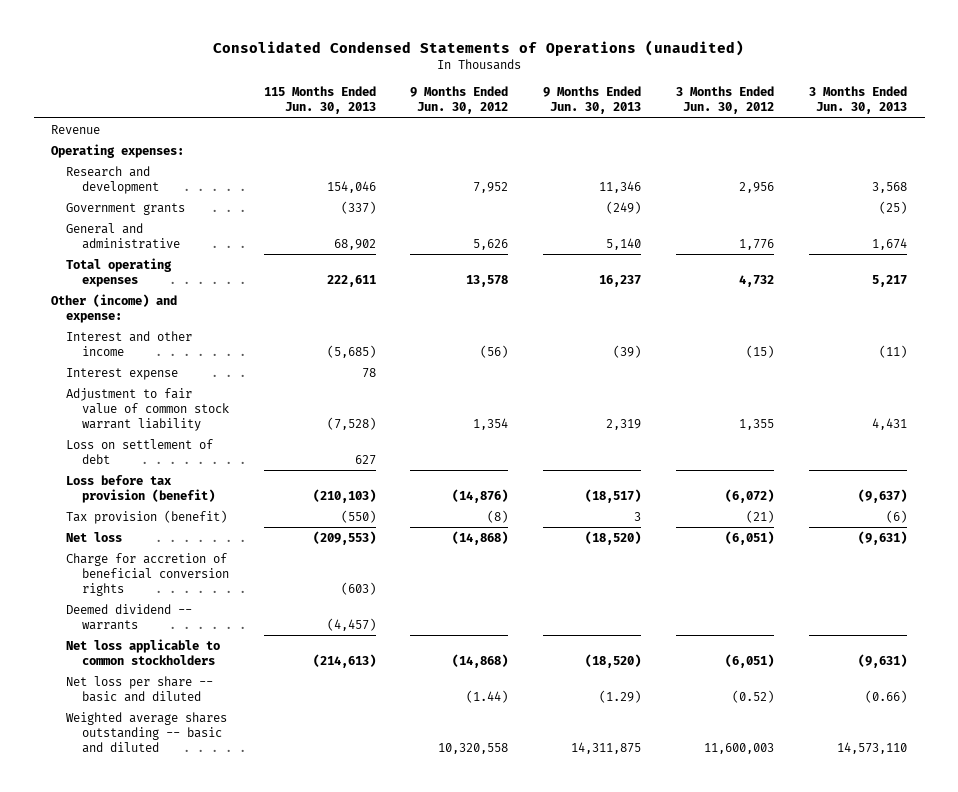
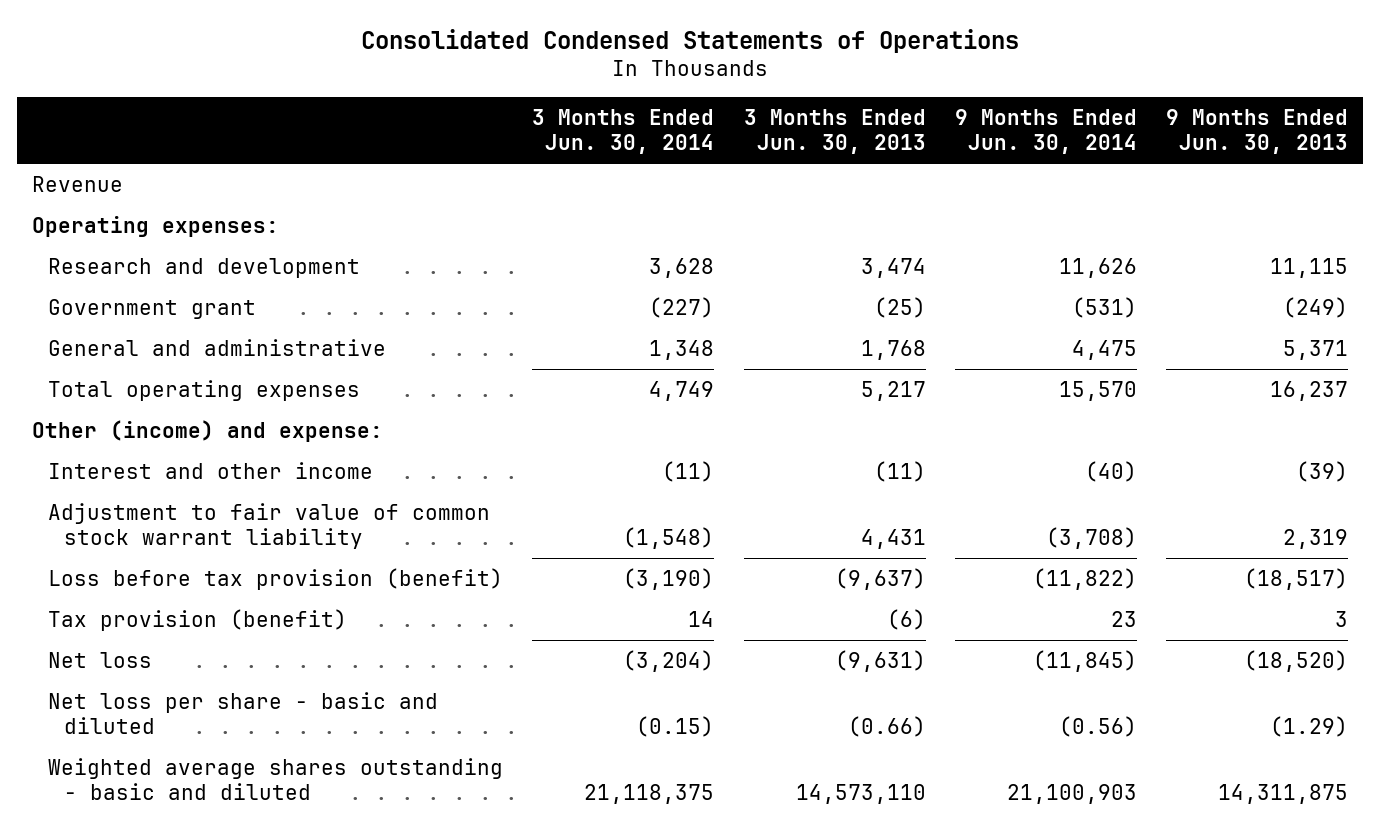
- Consolidated Condensed Statements of Operations (unaudited)
+ Consolidated Condensed Statements of Operations
- | 115 Months Ended Jun. 30, 2013 | 9 Months Ended Jun. 30, 2012 | 9 Months Ended Jun. 30, 2013 | 3 Months Ended Jun. 30, 2012 | 3 Months Ended Jun. 30, 2013
+ | 3 Months Ended Jun. 30, 2014 | 3 Months Ended Jun. 30, 2013 | 9 Months Ended Jun. 30, 2014 | 9 Months Ended Jun. 30, 2013
- Research and development | 154,046 | 7,952 | 11,346 | 2,956 | 3,568
- Government grants | (337) | | (249) | | (25)
- General and administrative | 68,902 | 5,626 | 5,140 | 1,776 | 1,674
+ Research and development | 3,628 | 3,474 | 11,626 | 11,115
+ Government grant | (227) | (25) | (531) | (249)
+ General and administrative | 1,348 | 1,768 | 4,475 | 5,371
- Interest expense | 78 | | | |
- Loss on settlement of debt | 627 | | | |
- Charge for accretion of beneficial conversion rights | (603) | | | |
- Deemed dividend -- warrants | (4,457) | | | |
- Net loss applicable to common stockholders | (214,613) | (14,868) | (18,520) | (6,051) | (9,631)
- Net loss per share -- basic and diluted | | (1.44) | (1.29) | (0.52) | (0.66)
- Weighted average shares outstanding -- basic and diluted | | 10,320,558 | 14,311,875 | 11,600,003 | 14,573,110
+ Net loss per share - basic and diluted | (0.15) | (0.66) | (0.56) | (1.29)
+ Weighted average shares outstanding - basic and diluted | 21,118,375 | 14,573,110 | 21,100,903 | 14,311,875

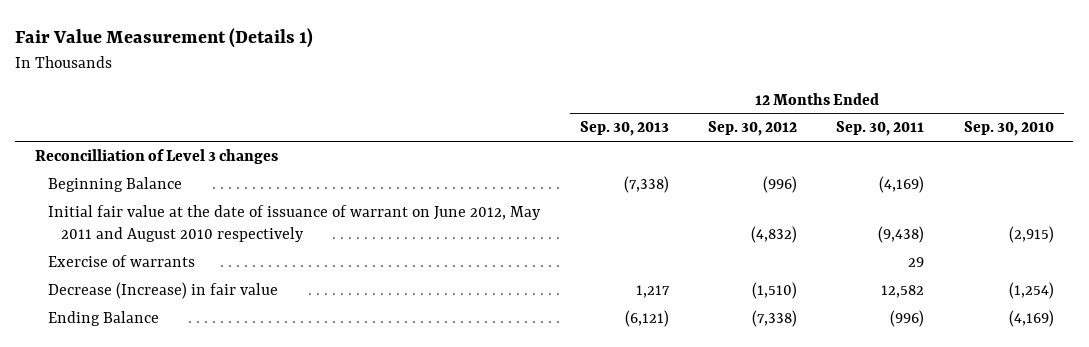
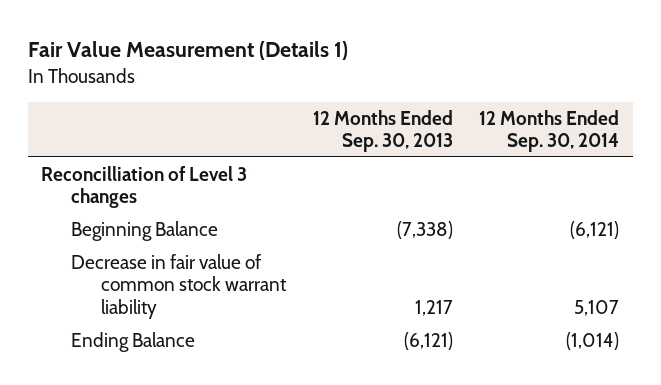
- | 12 Months Ended Sep. 30, 2013 | 12 Months Ended Sep. 30, 2012 | 12 Months Ended Sep. 30, 2011 | 12 Months Ended Sep. 30, 2010
+ | 12 Months Ended Sep. 30, 2013 | 12 Months Ended Sep. 30, 2014
- Initial fair value at the date of issuance of warrant on June 2012, May 2011 and August 2010 respectively | | (4,832) | (9,438) | (2,915)
- Exercise of warrants | | | 29 |
- Decrease (Increase) in fair value | 1,217 | (1,510) | 12,582 | (1,254)
+ Decrease in fair value of common stock warrant liability | 1,217 | 5,107

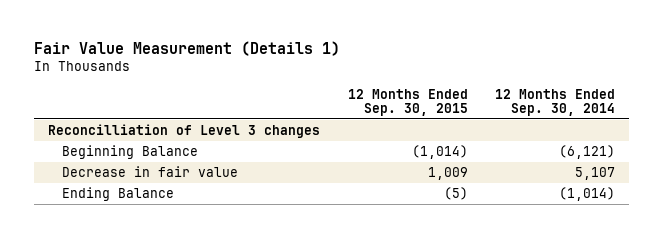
- | 12 Months Ended Sep. 30, 2013 | 12 Months Ended Sep. 30, 2014
+ | 12 Months Ended Sep. 30, 2015 | 12 Months Ended Sep. 30, 2014
- Decrease in fair value of common stock warrant liability | 1,217 | 5,107
+ Decrease in fair value | 1,009 | 5,107

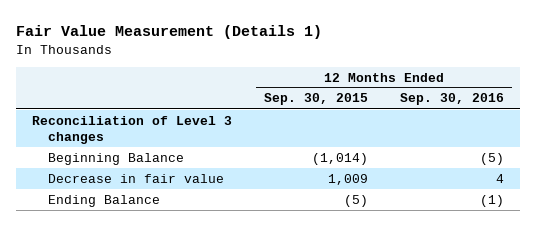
- | 12 Months Ended Sep. 30, 2015 | 12 Months Ended Sep. 30, 2014
+ | 12 Months Ended Sep. 30, 2015 | 12 Months Ended Sep. 30, 2016
- Reconcilliation of Level 3 changes
+ Reconciliation of Level 3 changes

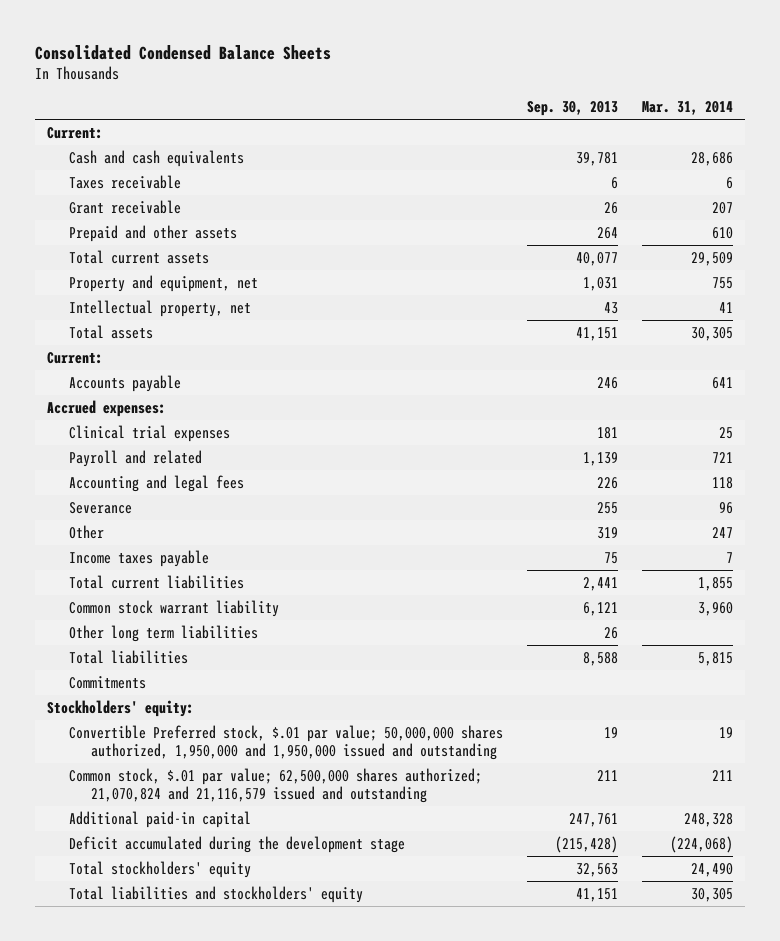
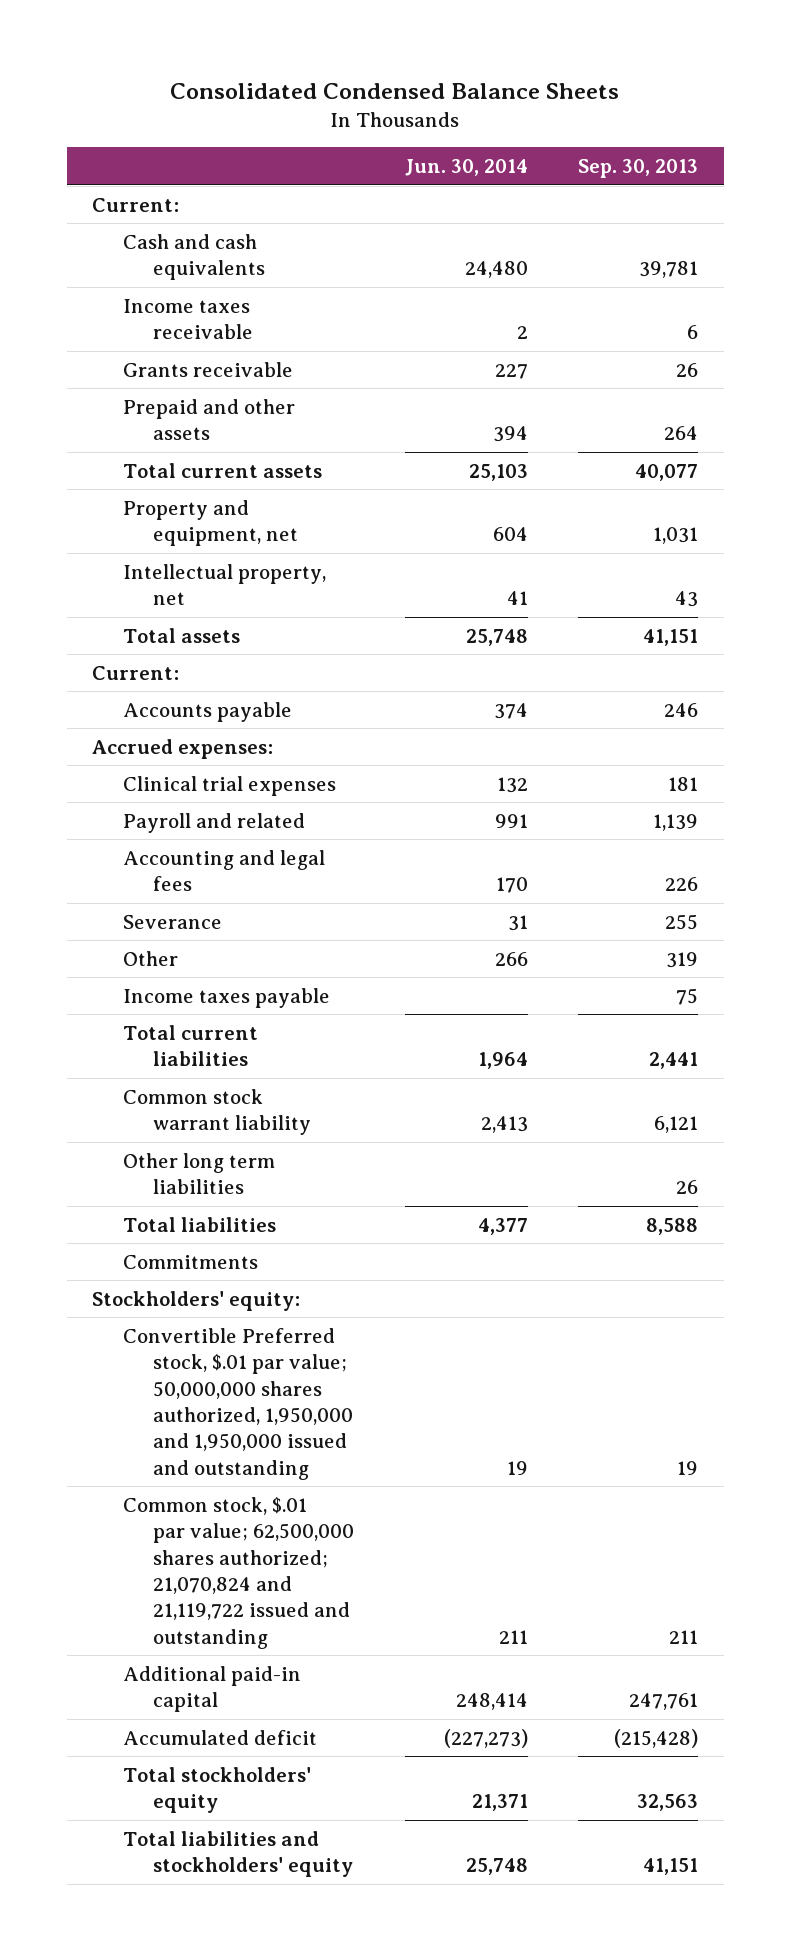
- | Sep. 30, 2013 | Mar. 31, 2014
+ | Jun. 30, 2014 | Sep. 30, 2013
- Taxes receivable | 6 | 6
- Grant receivable | 26 | 207
+ Income taxes receivable | 2 | 6
+ Grants receivable | 227 | 26
- Common stock, $.01 par value; 62,500,000 shares authorized; 21,070,824 and 21,116,579 issued and outstanding | 211 | 211
+ Common stock, $.01 par value; 62,500,000 shares authorized; 21,070,824 and 21,119,722 issued and outstanding | 211 | 211
- Deficit accumulated during the development stage | (215,428) | (224,068)
+ Accumulated deficit | (227,273) | (215,428)

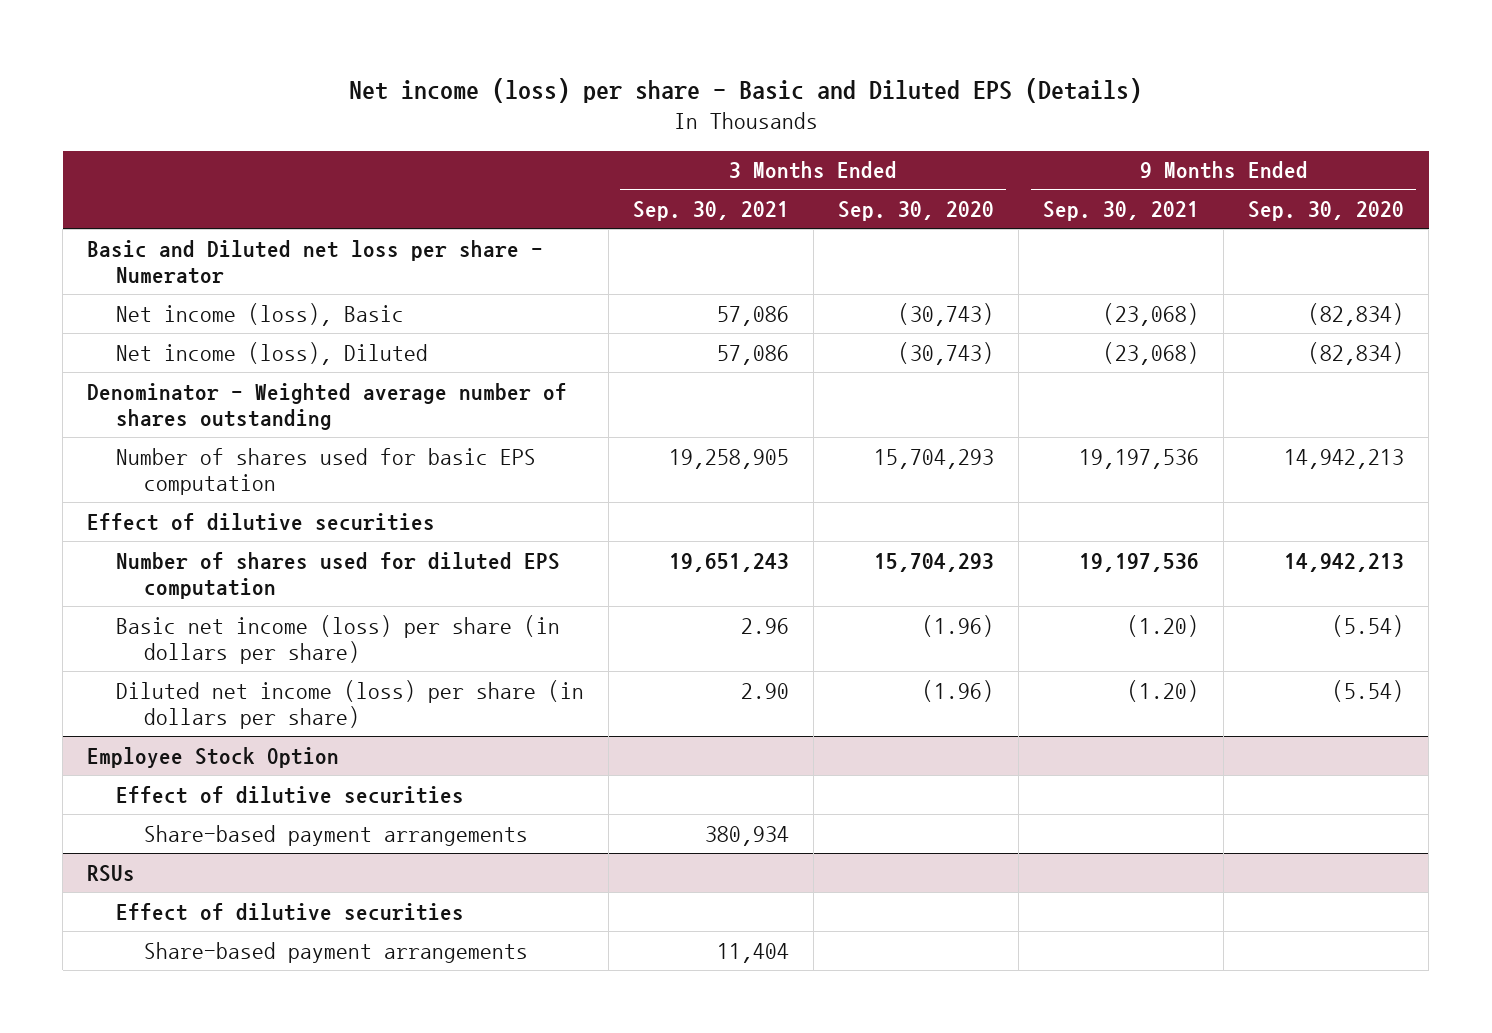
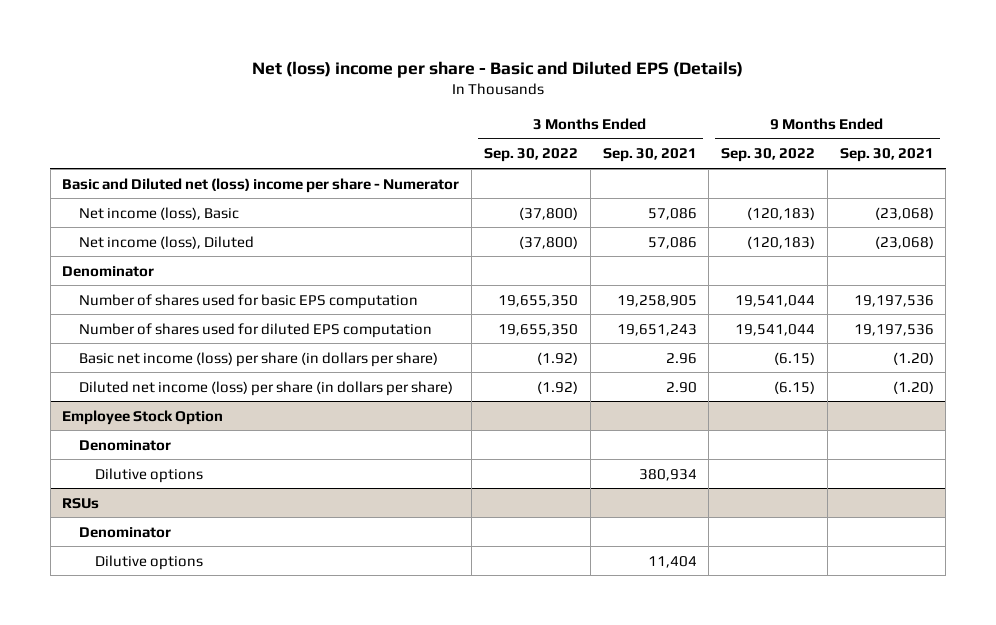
- Net income (loss) per share - Basic and Diluted EPS (Details)
+ Net (loss) income per share - Basic and Diluted EPS (Details)
- | 3 Months Ended Sep. 30, 2021 | 3 Months Ended Sep. 30, 2020 | 9 Months Ended Sep. 30, 2021 | 9 Months Ended Sep. 30, 2020
+ | 3 Months Ended Sep. 30, 2022 | 3 Months Ended Sep. 30, 2021 | 9 Months Ended Sep. 30, 2022 | 9 Months Ended Sep. 30, 2021
- Basic and Diluted net loss per share - Numerator
+ Basic and Diluted net (loss) income per share - Numerator
- Denominator - Weighted average number of shares outstanding
+ Denominator
- Effect of dilutive securities
@ Employee Stock Option
- Effect of dilutive securities
- Share-based payment arrangements | 380,934 | | |
+ Denominator
+ Dilutive options | | 380,934 | |
@ RSUs
- Effect of dilutive securities
- Share-based payment arrangements | 11,404 | | |
+ Denominator
+ Dilutive options | | 11,404 | |

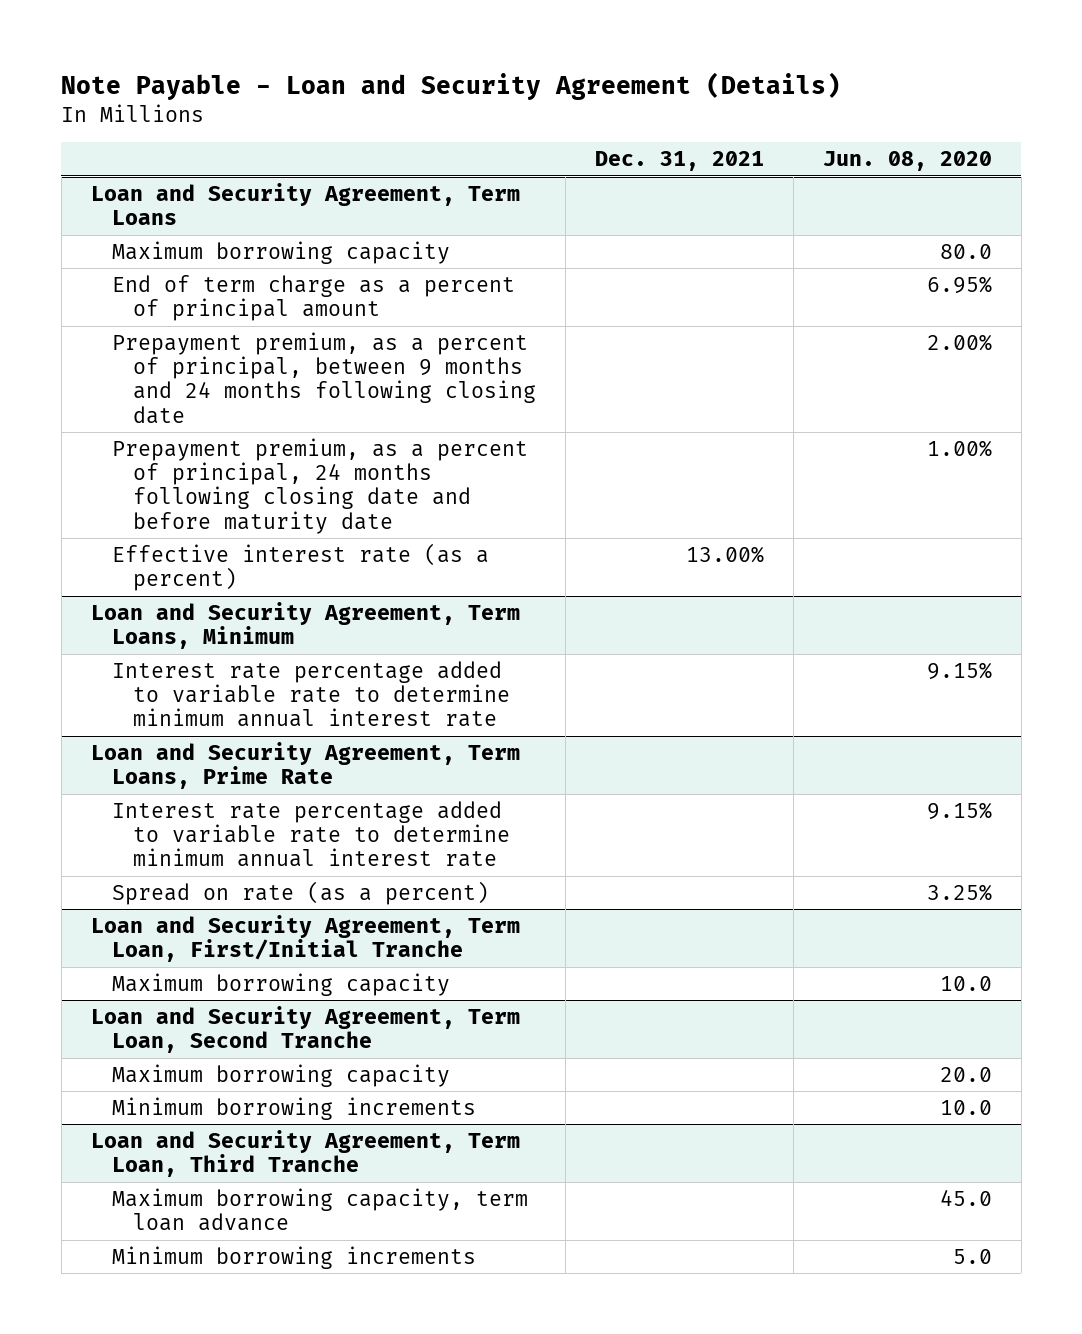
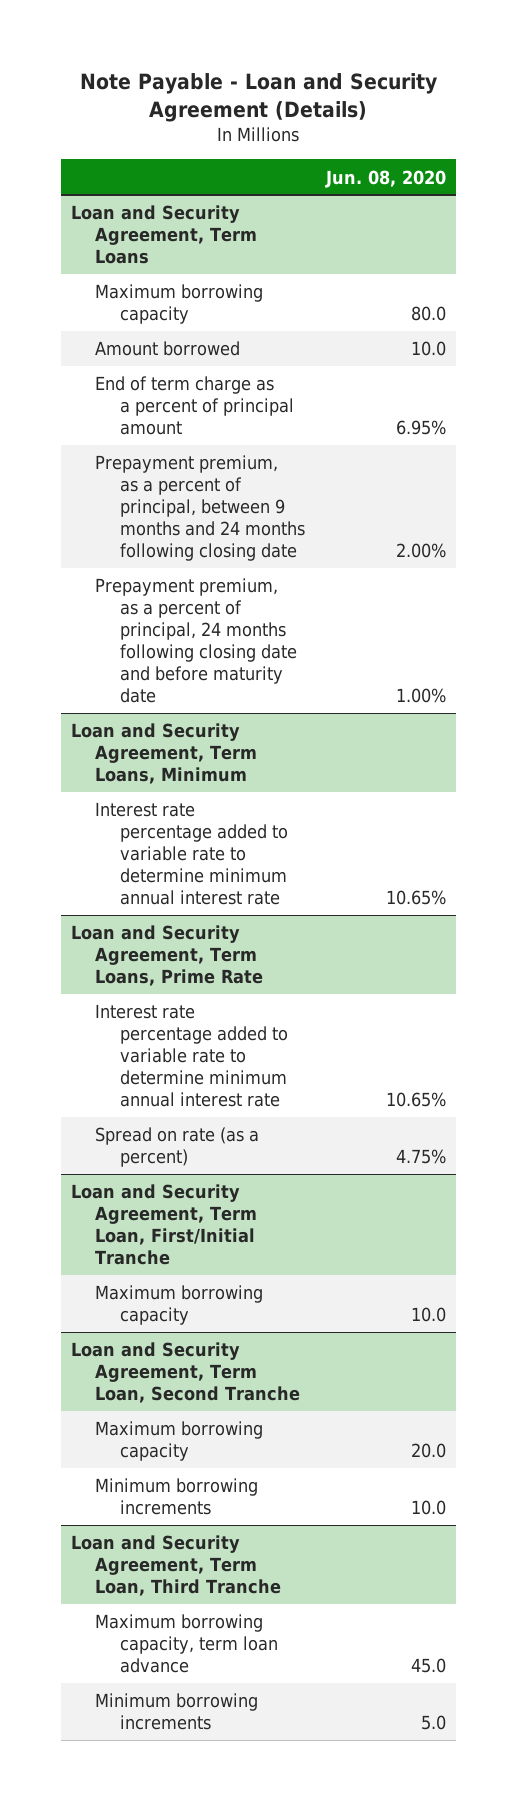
- | Dec. 31, 2021 | Jun. 08, 2020
+ | Jun. 08, 2020
@ Loan and Security Agreement, Term Loans
+ Amount borrowed | 10.0
- Effective interest rate (as a percent) | 13.00% |
@ Loan and Security Agreement, Term Loans, Minimum
- Interest rate percentage added to variable rate to determine minimum annual interest rate | | 9.15%
+ Interest rate percentage added to variable rate to determine minimum annual interest rate | 10.65%
@ Loan and Security Agreement, Term Loans, Prime Rate
- Interest rate percentage added to variable rate to determine minimum annual interest rate | | 9.15%
- Spread on rate (as a percent) | | 3.25%
+ Interest rate percentage added to variable rate to determine minimum annual interest rate | 10.65%
+ Spread on rate (as a percent) | 4.75%

